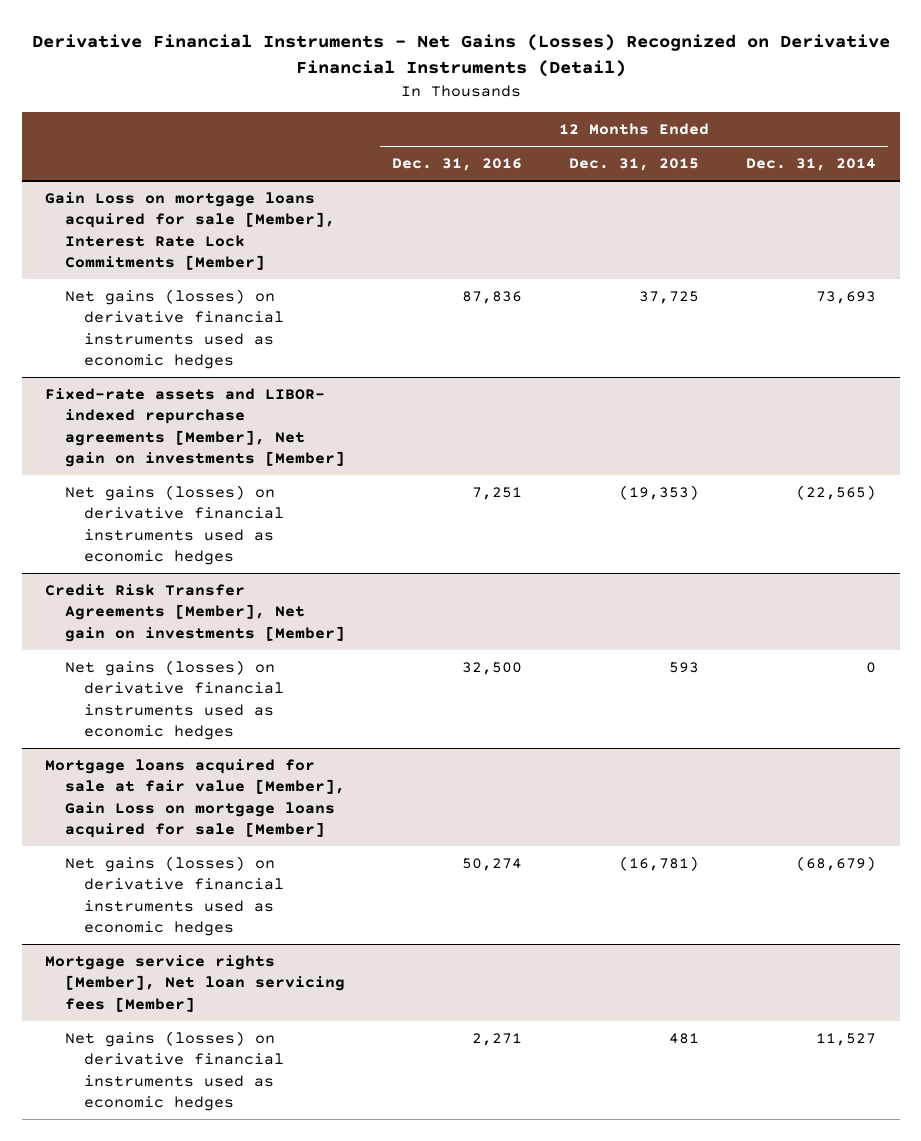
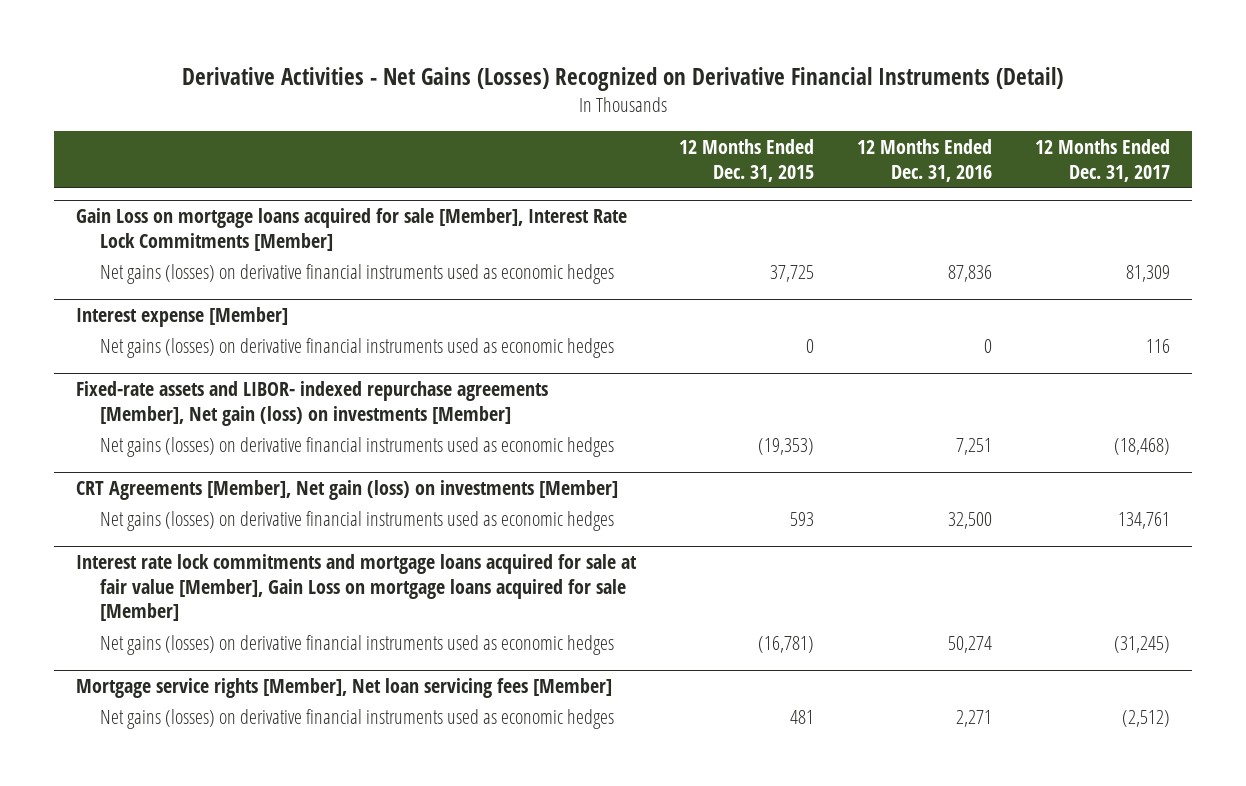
- Derivative Financial Instruments - Net Gains (Losses) Recognized on Derivative Financial Instruments (Detail)
+ Derivative Activities - Net Gains (Losses) Recognized on Derivative Financial Instruments (Detail)
- | 12 Months Ended Dec. 31, 2016 | 12 Months Ended Dec. 31, 2015 | 12 Months Ended Dec. 31, 2014
+ | 12 Months Ended Dec. 31, 2015 | 12 Months Ended Dec. 31, 2016 | 12 Months Ended Dec. 31, 2017
- Fixed-rate assets and LIBOR- indexed repurchase agreements [Member], Net gain on investments [Member]
+ Interest expense [Member]
+ Net gains (losses) on derivative financial instruments used as economic hedges | 0 | 0 | 116
+ Fixed-rate assets and LIBOR- indexed repurchase agreements [Member], Net gain (loss) on investments [Member]
- Credit Risk Transfer Agreements [Member], Net gain on investments [Member]
+ CRT Agreements [Member], Net gain (loss) on investments [Member]
- Mortgage loans acquired for sale at fair value [Member], Gain Loss on mortgage loans acquired for sale [Member]
+ Interest rate lock commitments and mortgage loans acquired for sale at fair value [Member], Gain Loss on mortgage loans acquired for sale [Member]

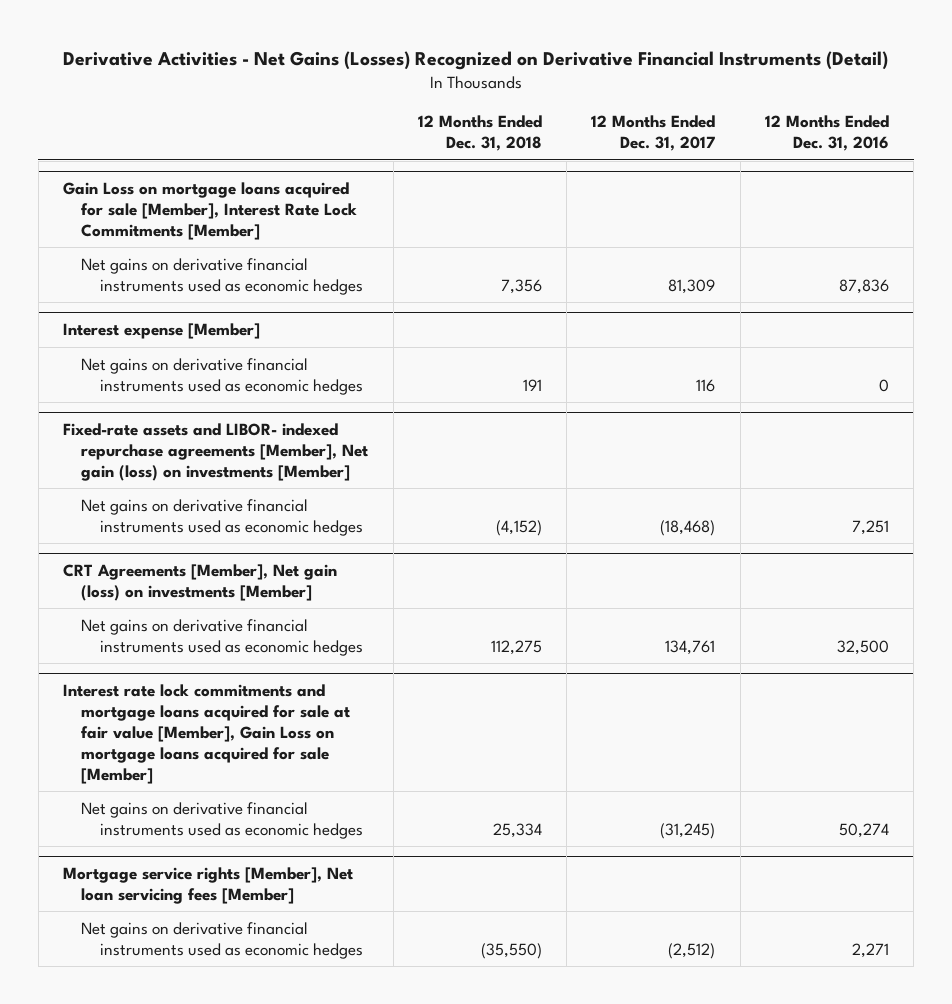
- | 12 Months Ended Dec. 31, 2015 | 12 Months Ended Dec. 31, 2016 | 12 Months Ended Dec. 31, 2017
+ | 12 Months Ended Dec. 31, 2018 | 12 Months Ended Dec. 31, 2017 | 12 Months Ended Dec. 31, 2016
@ Gain Loss on mortgage loans acquired for sale [Member], Interest Rate Lock Commitments [Member]
- Net gains (losses) on derivative financial instruments used as economic hedges | 37,725 | 87,836 | 81,309
+ Net gains on derivative financial instruments used as economic hedges | 7,356 | 81,309 | 87,836
@ Interest expense [Member]
- Net gains (losses) on derivative financial instruments used as economic hedges | 0 | 0 | 116
+ Net gains on derivative financial instruments used as economic hedges | 191 | 116 | 0
@ Fixed-rate assets and LIBOR- indexed repurchase agreements [Member], Net gain (loss) on investments [Member]
- Net gains (losses) on derivative financial instruments used as economic hedges | (19,353) | 7,251 | (18,468)
+ Net gains on derivative financial instruments used as economic hedges | (4,152) | (18,468) | 7,251
@ CRT Agreements [Member], Net gain (loss) on investments [Member]
- Net gains (losses) on derivative financial instruments used as economic hedges | 593 | 32,500 | 134,761
+ Net gains on derivative financial instruments used as economic hedges | 112,275 | 134,761 | 32,500
@ Interest rate lock commitments and mortgage loans acquired for sale at fair value [Member], Gain Loss on mortgage loans acquired for sale [Member]
- Net gains (losses) on derivative financial instruments used as economic hedges | (16,781) | 50,274 | (31,245)
+ Net gains on derivative financial instruments used as economic hedges | 25,334 | (31,245) | 50,274
@ Mortgage service rights [Member], Net loan servicing fees [Member]
- Net gains (losses) on derivative financial instruments used as economic hedges | 481 | 2,271 | (2,512)
+ Net gains on derivative financial instruments used as economic hedges | (35,550) | (2,512) | 2,271

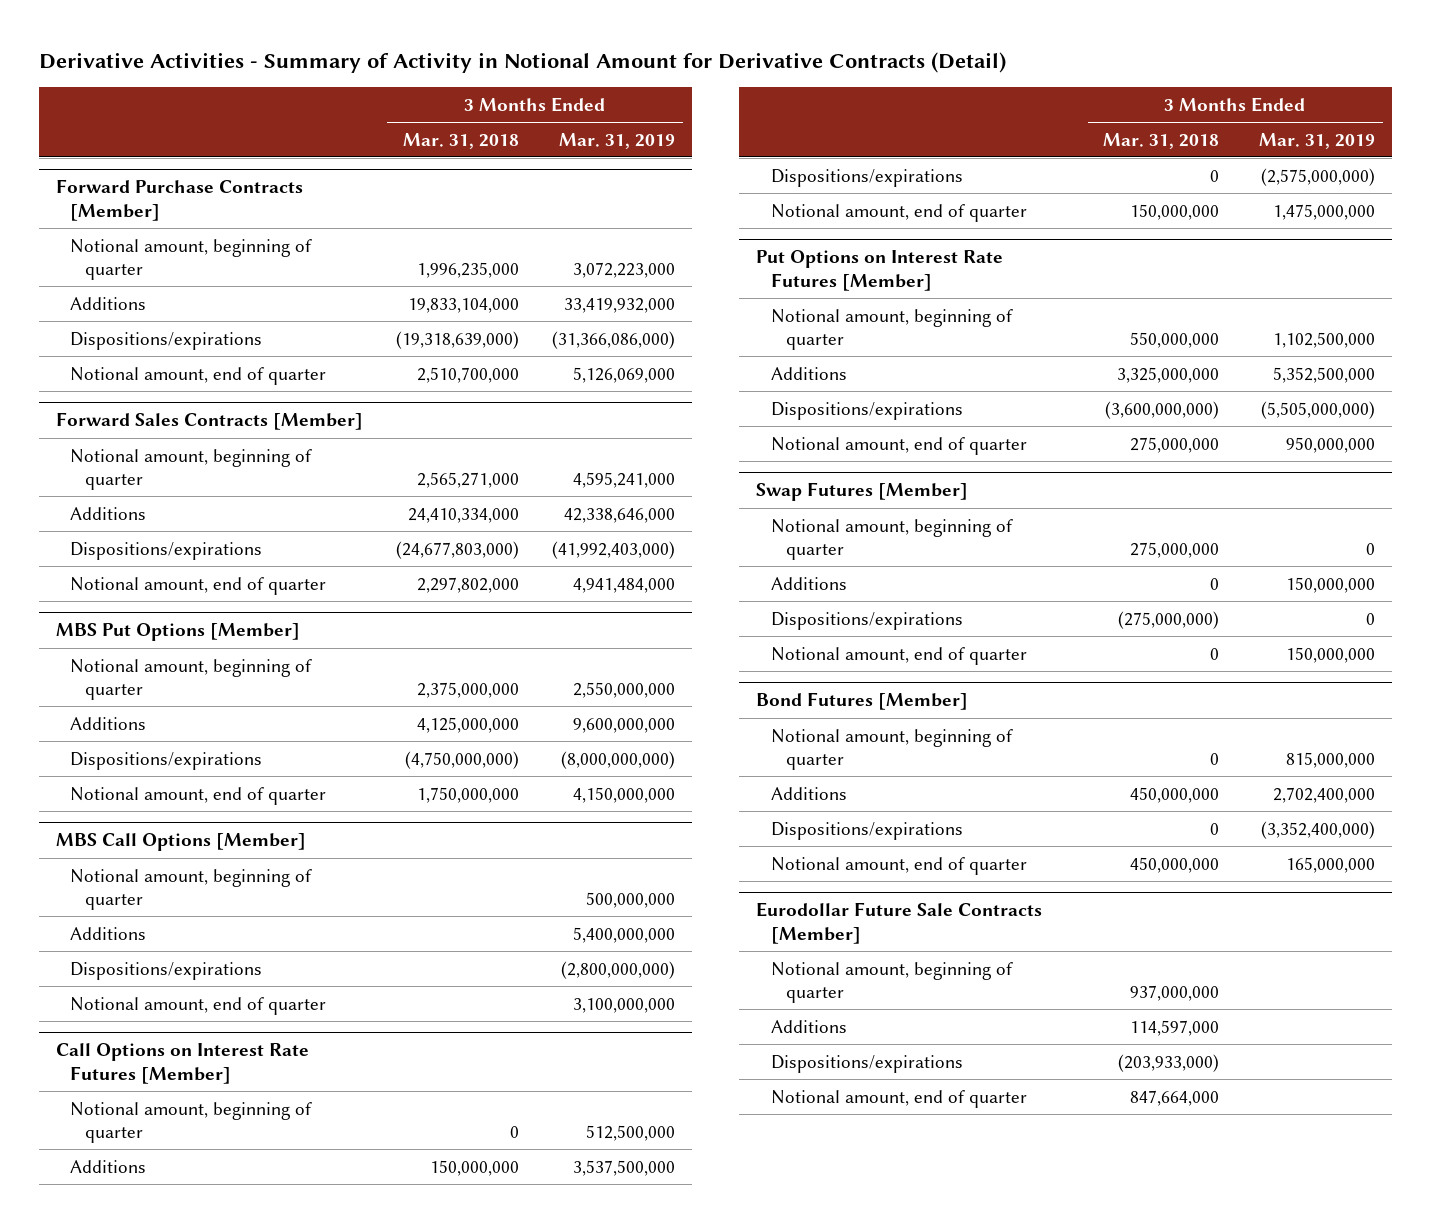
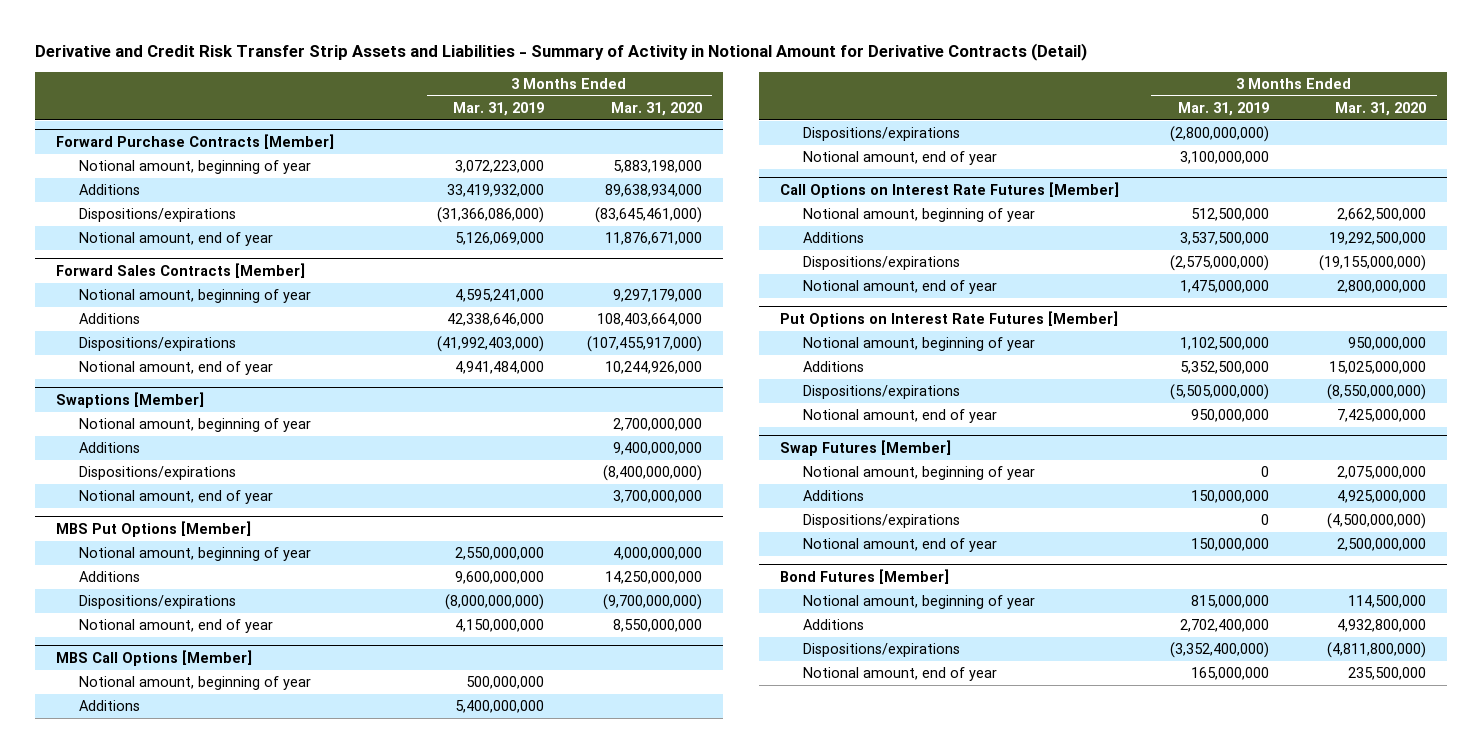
- Derivative Activities - Summary of Activity in Notional Amount for Derivative Contracts (Detail)
+ Derivative and Credit Risk Transfer Strip Assets and Liabilities - Summary of Activity in Notional Amount for Derivative Contracts (Detail)
- | 3 Months Ended Mar. 31, 2018 | 3 Months Ended Mar. 31, 2019
+ | 3 Months Ended Mar. 31, 2019 | 3 Months Ended Mar. 31, 2020
@ Forward Purchase Contracts [Member]
- Notional amount, beginning of quarter | 1,996,235,000 | 3,072,223,000
+ Notional amount, beginning of year | 3,072,223,000 | 5,883,198,000
- Notional amount, end of quarter | 2,510,700,000 | 5,126,069,000
+ Notional amount, end of year | 5,126,069,000 | 11,876,671,000
@ Forward Sales Contracts [Member]
- Notional amount, beginning of quarter | 2,565,271,000 | 4,595,241,000
+ Notional amount, beginning of year | 4,595,241,000 | 9,297,179,000
- Notional amount, end of quarter | 2,297,802,000 | 4,941,484,000
+ Notional amount, end of year | 4,941,484,000 | 10,244,926,000
+ Swaptions [Member]
+ Notional amount, beginning of year | | 2,700,000,000
+ Additions | | 9,400,000,000
+ Dispositions/expirations | | (8,400,000,000)
+ Notional amount, end of year | | 3,700,000,000
@ MBS Put Options [Member]
- Notional amount, beginning of quarter | 2,375,000,000 | 2,550,000,000
+ Notional amount, beginning of year | 2,550,000,000 | 4,000,000,000
- Notional amount, end of quarter | 1,750,000,000 | 4,150,000,000
+ Notional amount, end of year | 4,150,000,000 | 8,550,000,000
@ MBS Call Options [Member]
- Notional amount, beginning of quarter | | 500,000,000
+ Notional amount, beginning of year | 500,000,000 |
- Notional amount, end of quarter | | 3,100,000,000
+ Notional amount, end of year | 3,100,000,000 |
@ Call Options on Interest Rate Futures [Member]
- Notional amount, beginning of quarter | 0 | 512,500,000
+ Notional amount, beginning of year | 512,500,000 | 2,662,500,000
- Notional amount, end of quarter | 150,000,000 | 1,475,000,000
+ Notional amount, end of year | 1,475,000,000 | 2,800,000,000
@ Put Options on Interest Rate Futures [Member]
- Notional amount, beginning of quarter | 550,000,000 | 1,102,500,000
+ Notional amount, beginning of year | 1,102,500,000 | 950,000,000
- Notional amount, end of quarter | 275,000,000 | 950,000,000
+ Notional amount, end of year | 950,000,000 | 7,425,000,000
@ Swap Futures [Member]
- Notional amount, beginning of quarter | 275,000,000 | 0
+ Notional amount, beginning of year | 0 | 2,075,000,000
- Notional amount, end of quarter | 0 | 150,000,000
+ Notional amount, end of year | 150,000,000 | 2,500,000,000
@ Bond Futures [Member]
- Notional amount, beginning of quarter | 0 | 815,000,000
+ Notional amount, beginning of year | 815,000,000 | 114,500,000
- Notional amount, end of quarter | 450,000,000 | 165,000,000
- Eurodollar Future Sale Contracts [Member]
- Notional amount, beginning of quarter | 937,000,000 |
- Additions | 114,597,000 |
- Dispositions/expirations | (203,933,000) |
- Notional amount, end of quarter | 847,664,000 |
@ Bond Futures [Member]
+ Notional amount, end of year | 165,000,000 | 235,500,000

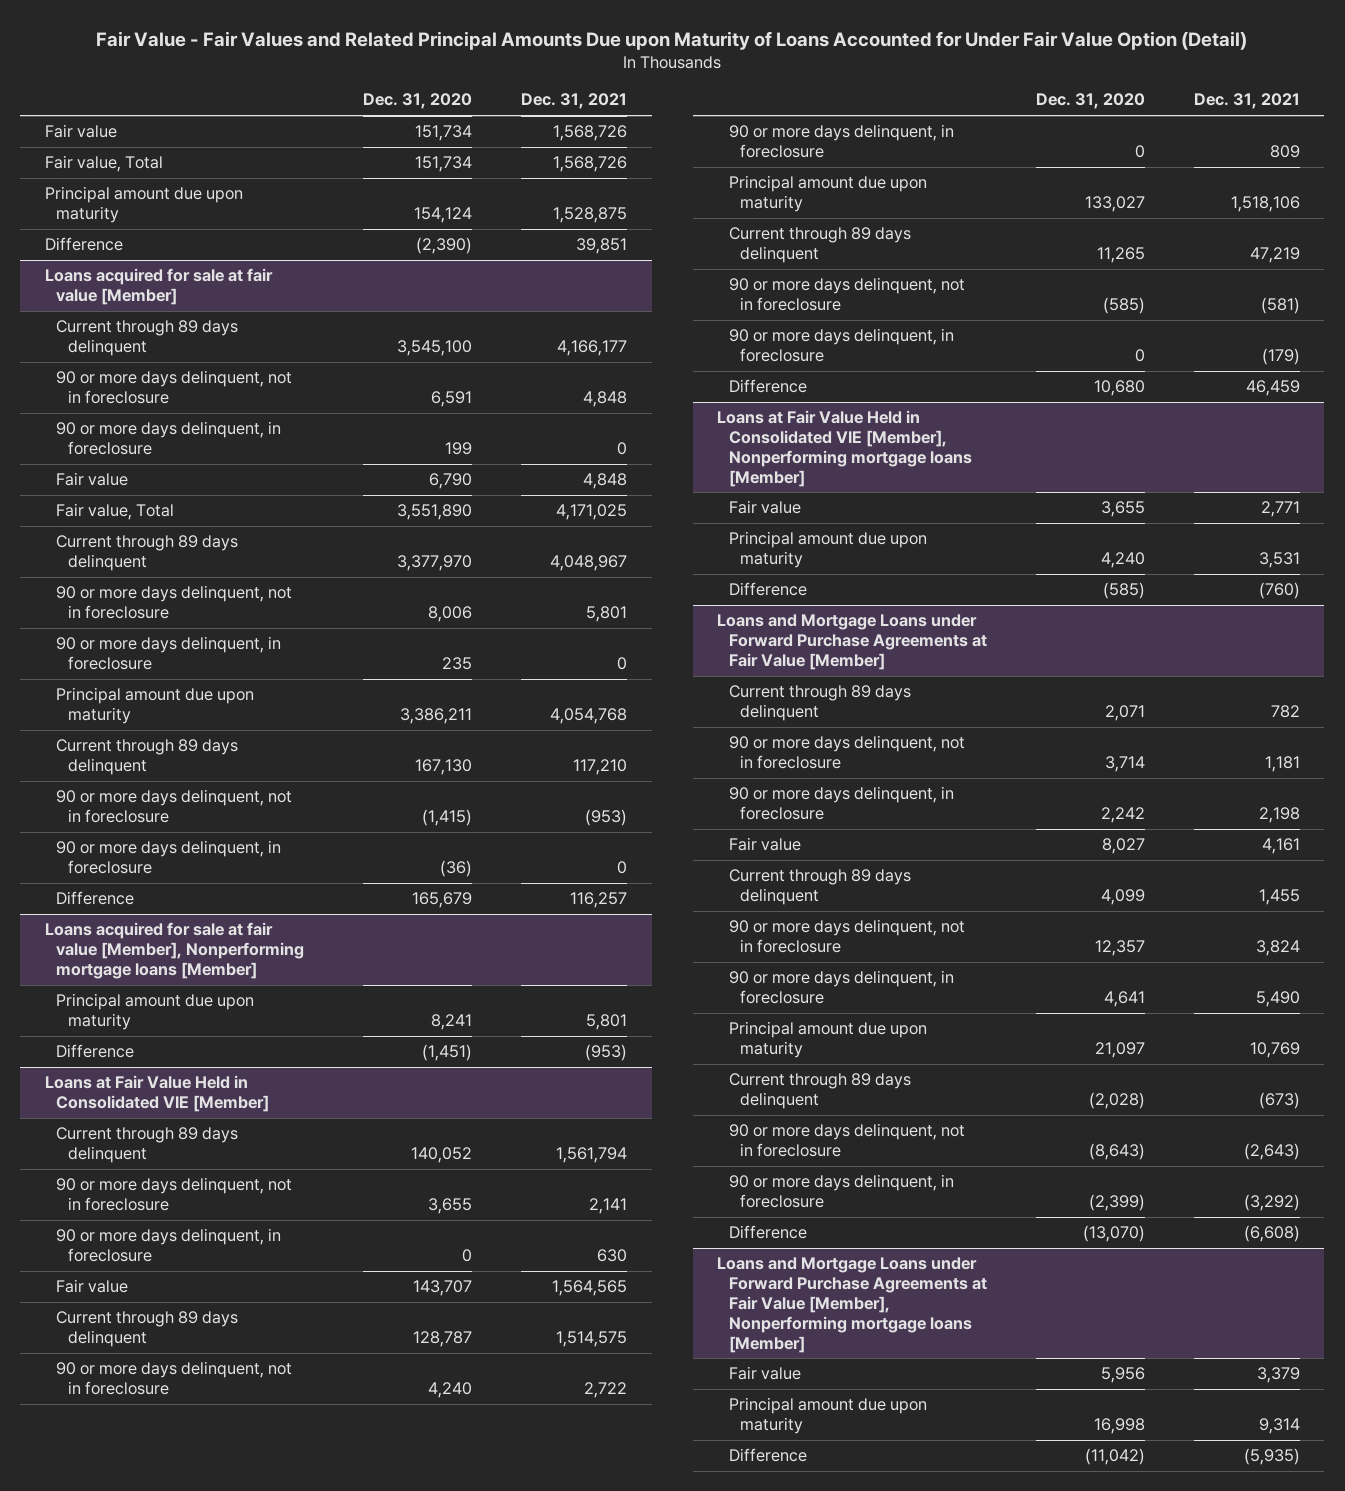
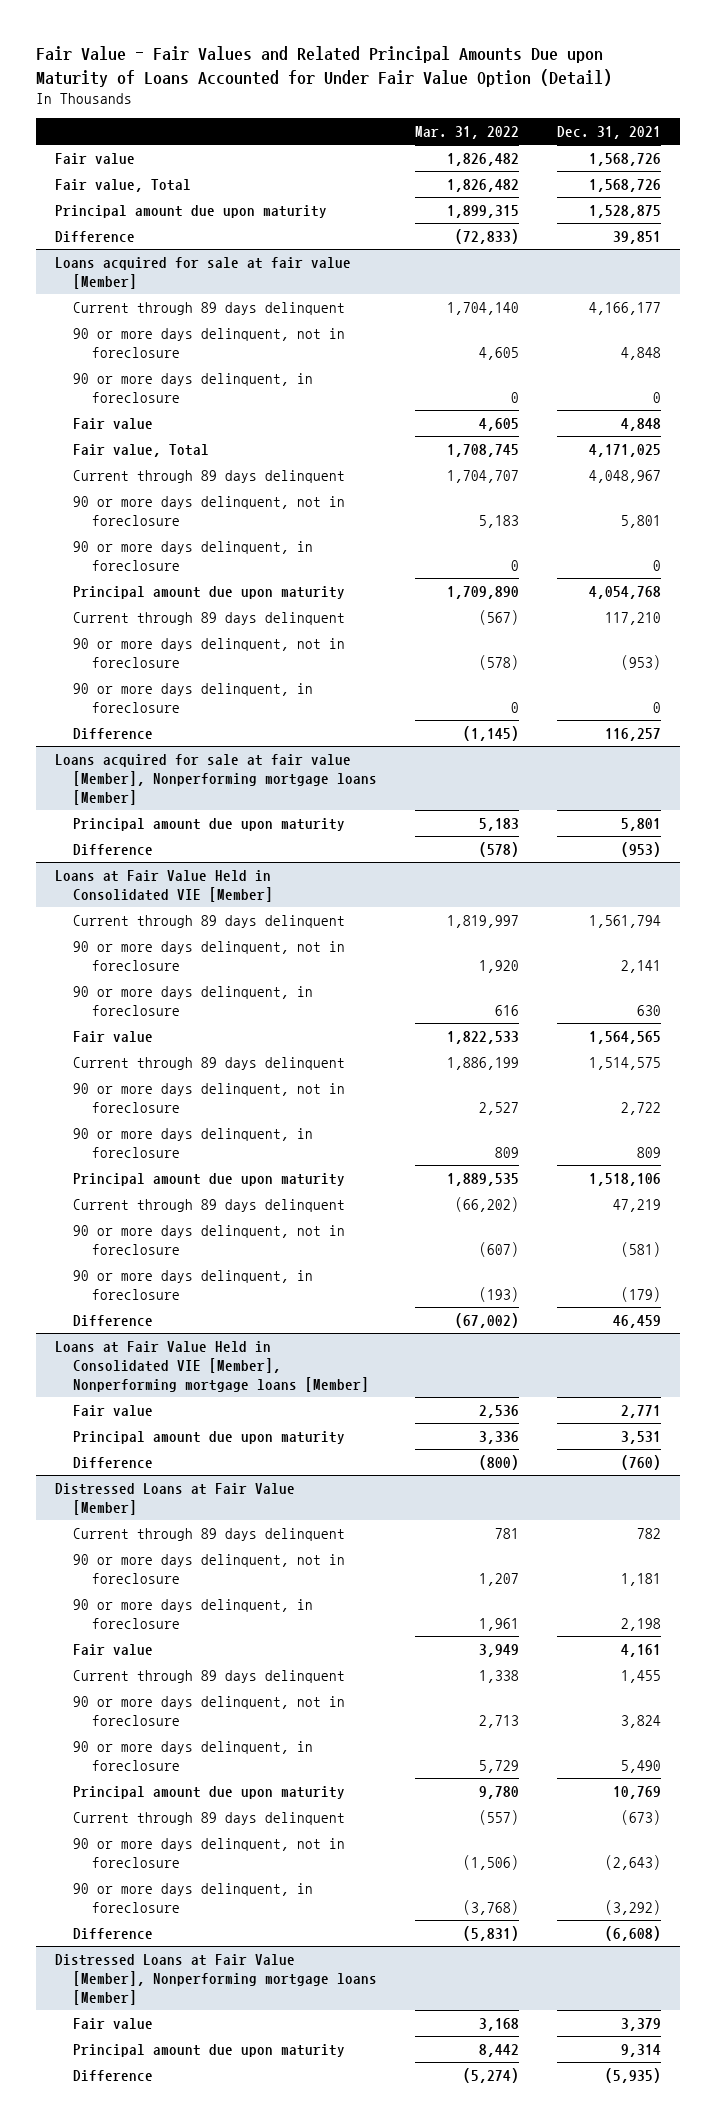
- | Dec. 31, 2020 | Dec. 31, 2021
+ | Mar. 31, 2022 | Dec. 31, 2021
- Loans and Mortgage Loans under Forward Purchase Agreements at Fair Value [Member]
+ Distressed Loans at Fair Value [Member]
- Loans and Mortgage Loans under Forward Purchase Agreements at Fair Value [Member], Nonperforming mortgage loans [Member]
+ Distressed Loans at Fair Value [Member], Nonperforming mortgage loans [Member]

